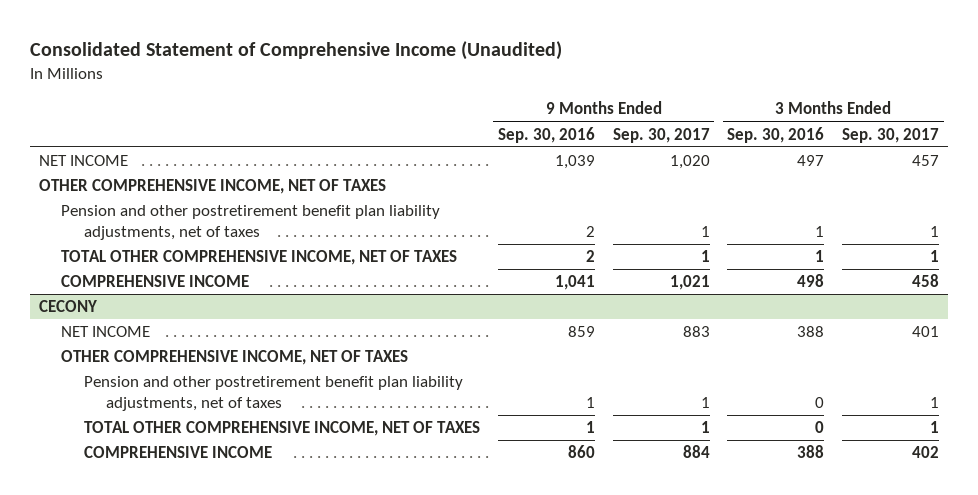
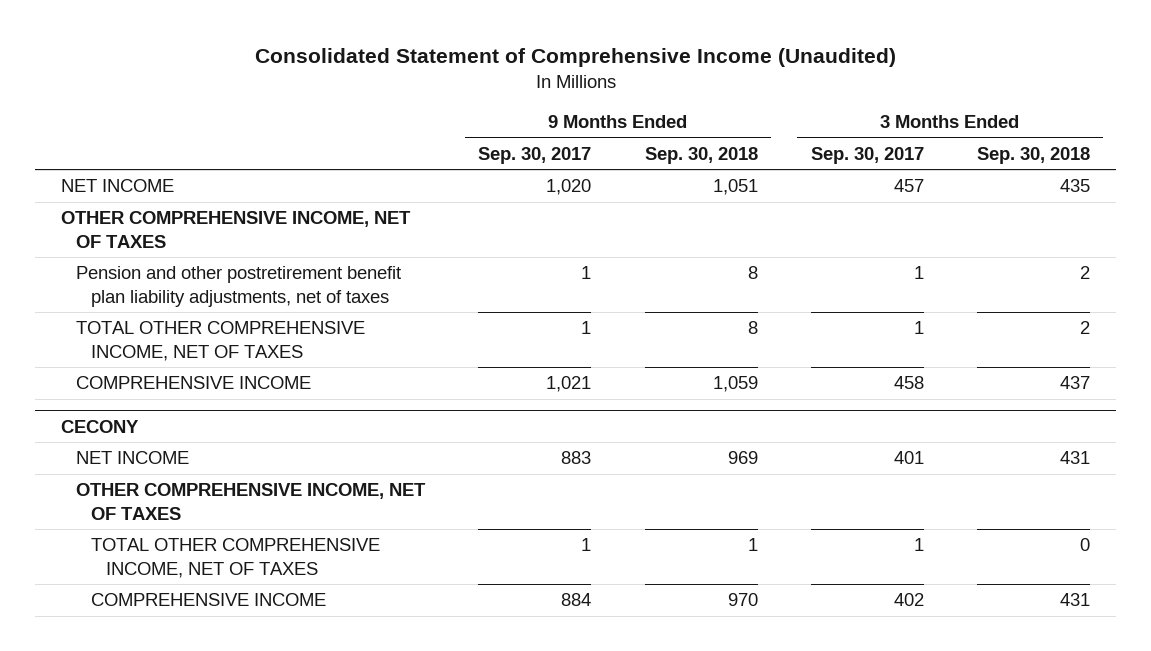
- | 9 Months Ended Sep. 30, 2016 | 9 Months Ended Sep. 30, 2017 | 3 Months Ended Sep. 30, 2016 | 3 Months Ended Sep. 30, 2017
+ | 9 Months Ended Sep. 30, 2017 | 9 Months Ended Sep. 30, 2018 | 3 Months Ended Sep. 30, 2017 | 3 Months Ended Sep. 30, 2018
@ CECONY
- Pension and other postretirement benefit plan liability adjustments, net of taxes | 1 | 1 | 0 | 1

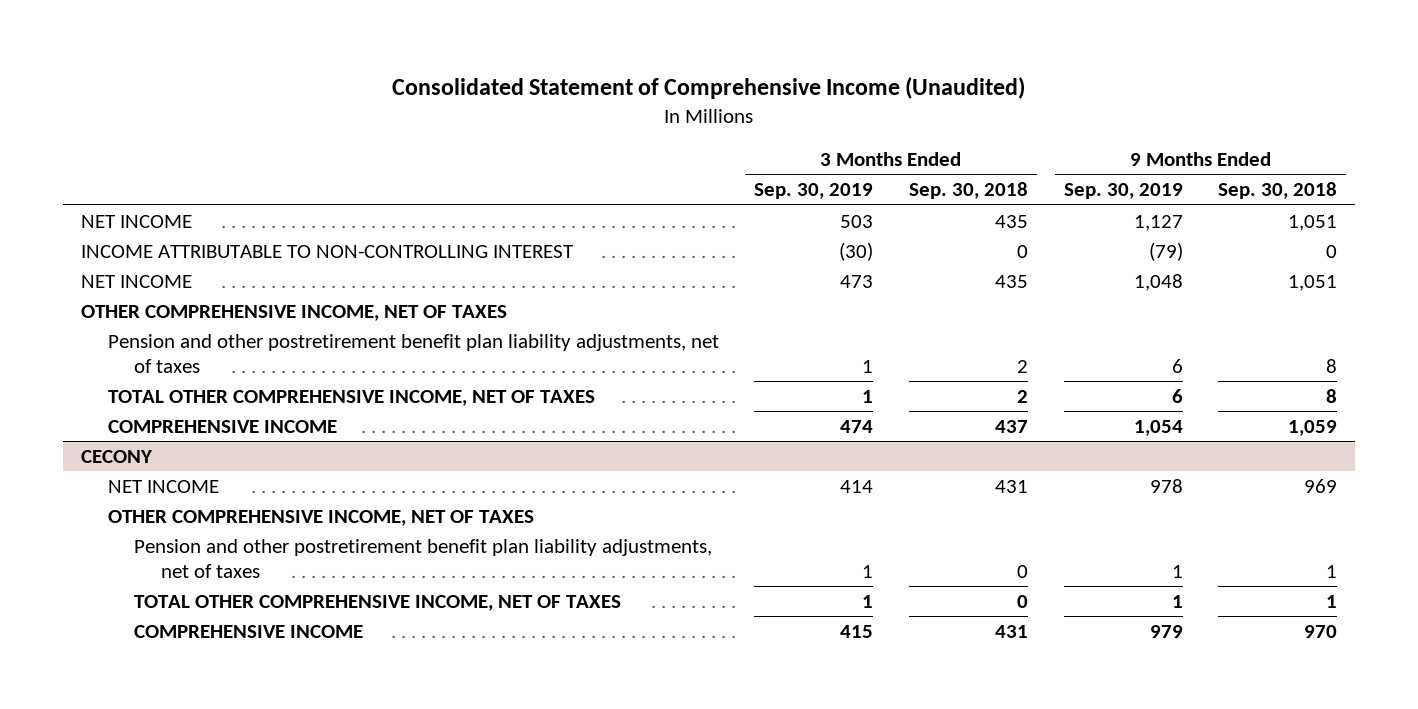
- | 9 Months Ended Sep. 30, 2017 | 9 Months Ended Sep. 30, 2018 | 3 Months Ended Sep. 30, 2017 | 3 Months Ended Sep. 30, 2018
+ | 3 Months Ended Sep. 30, 2019 | 3 Months Ended Sep. 30, 2018 | 9 Months Ended Sep. 30, 2019 | 9 Months Ended Sep. 30, 2018
+ INCOME ATTRIBUTABLE TO NON-CONTROLLING INTEREST | (30) | 0 | (79) | 0
+ NET INCOME | 473 | 435 | 1,048 | 1,051
@ CECONY
+ Pension and other postretirement benefit plan liability adjustments, net of taxes | 1 | 0 | 1 | 1

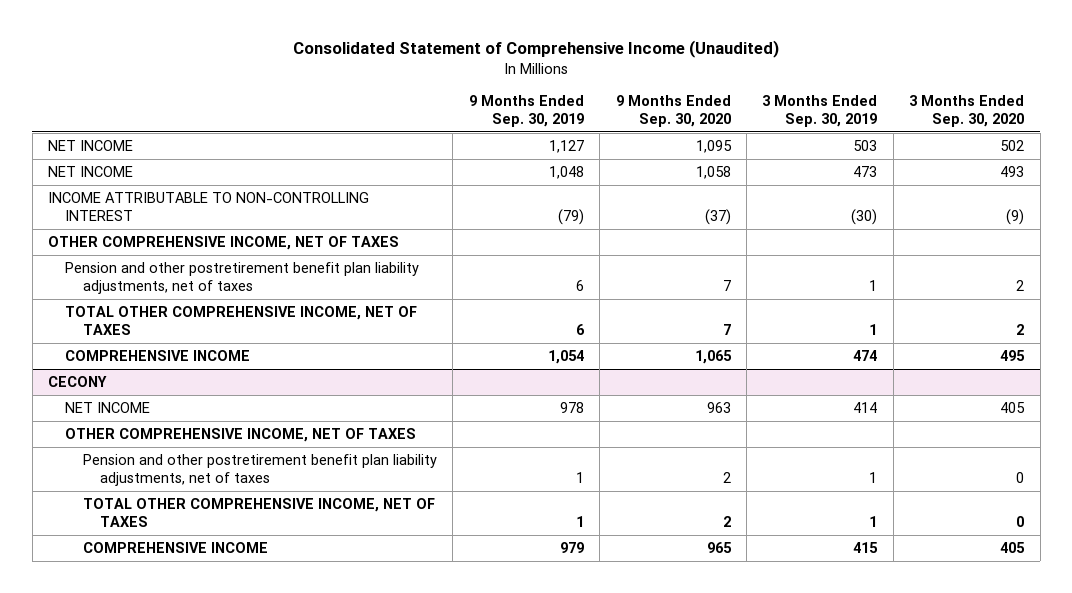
- | 3 Months Ended Sep. 30, 2019 | 3 Months Ended Sep. 30, 2018 | 9 Months Ended Sep. 30, 2019 | 9 Months Ended Sep. 30, 2018
+ | 9 Months Ended Sep. 30, 2019 | 9 Months Ended Sep. 30, 2020 | 3 Months Ended Sep. 30, 2019 | 3 Months Ended Sep. 30, 2020
moved down: INCOME ATTRIBUTABLE TO NON-CONTROLLING INTEREST | (79) | (37) | (30) | (9)

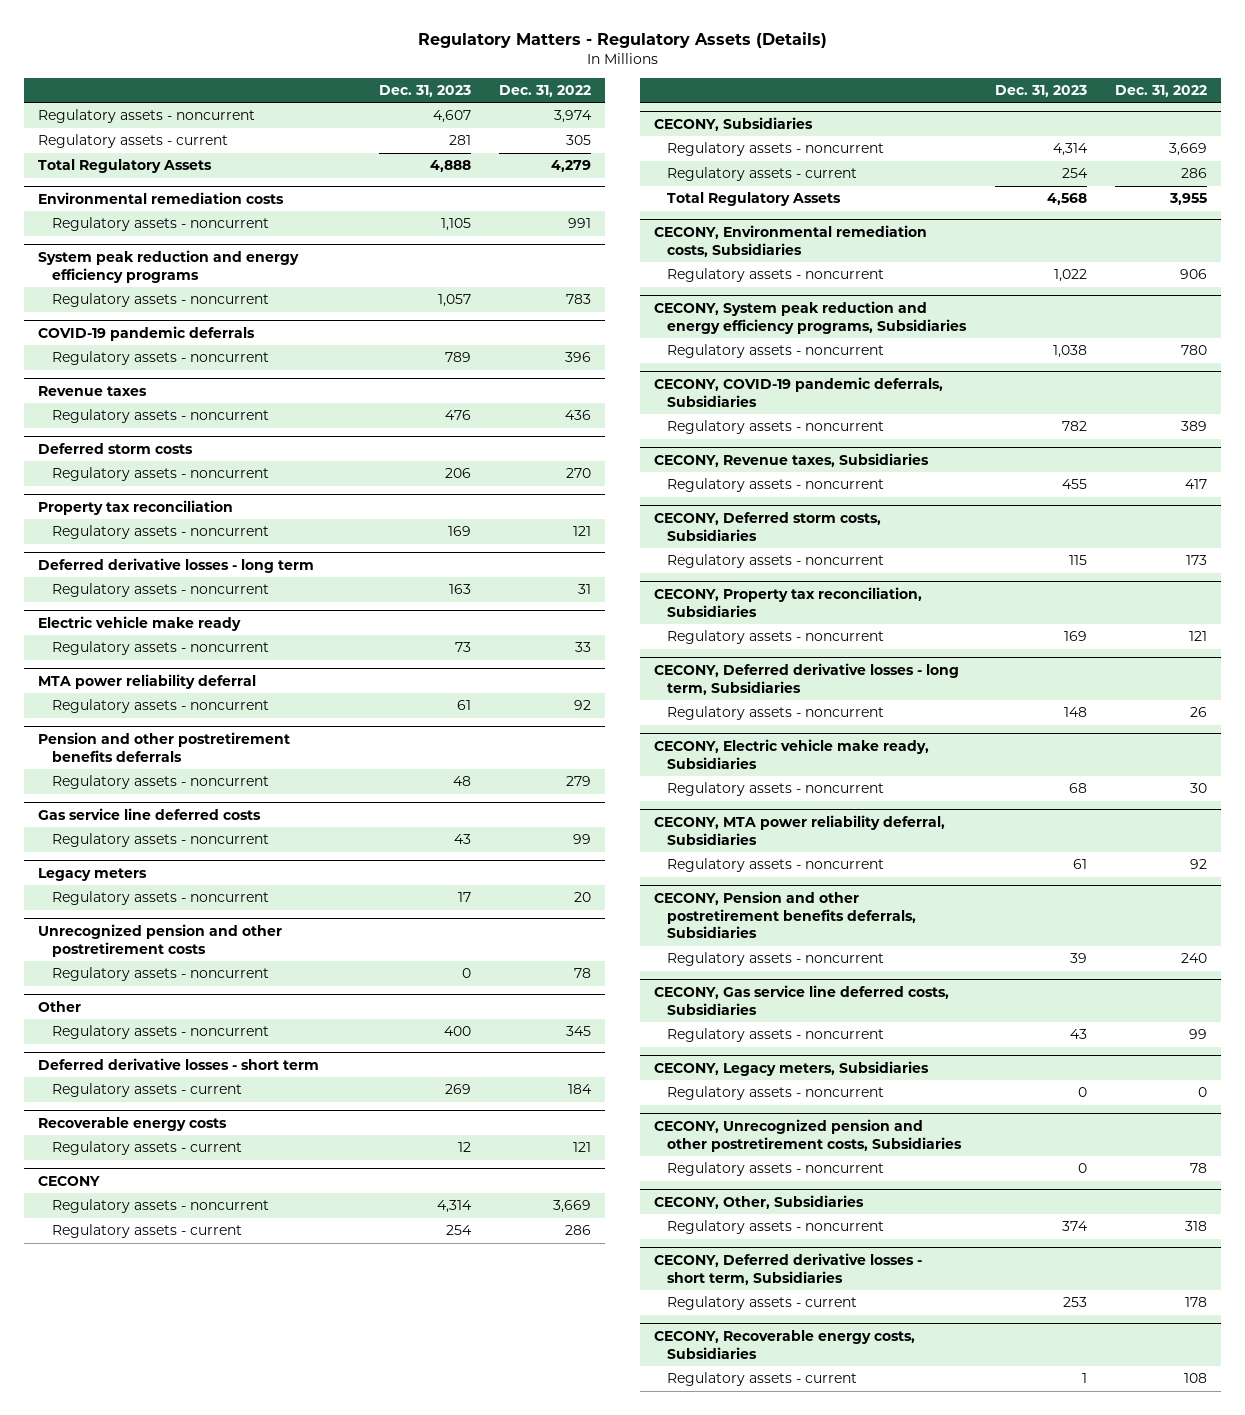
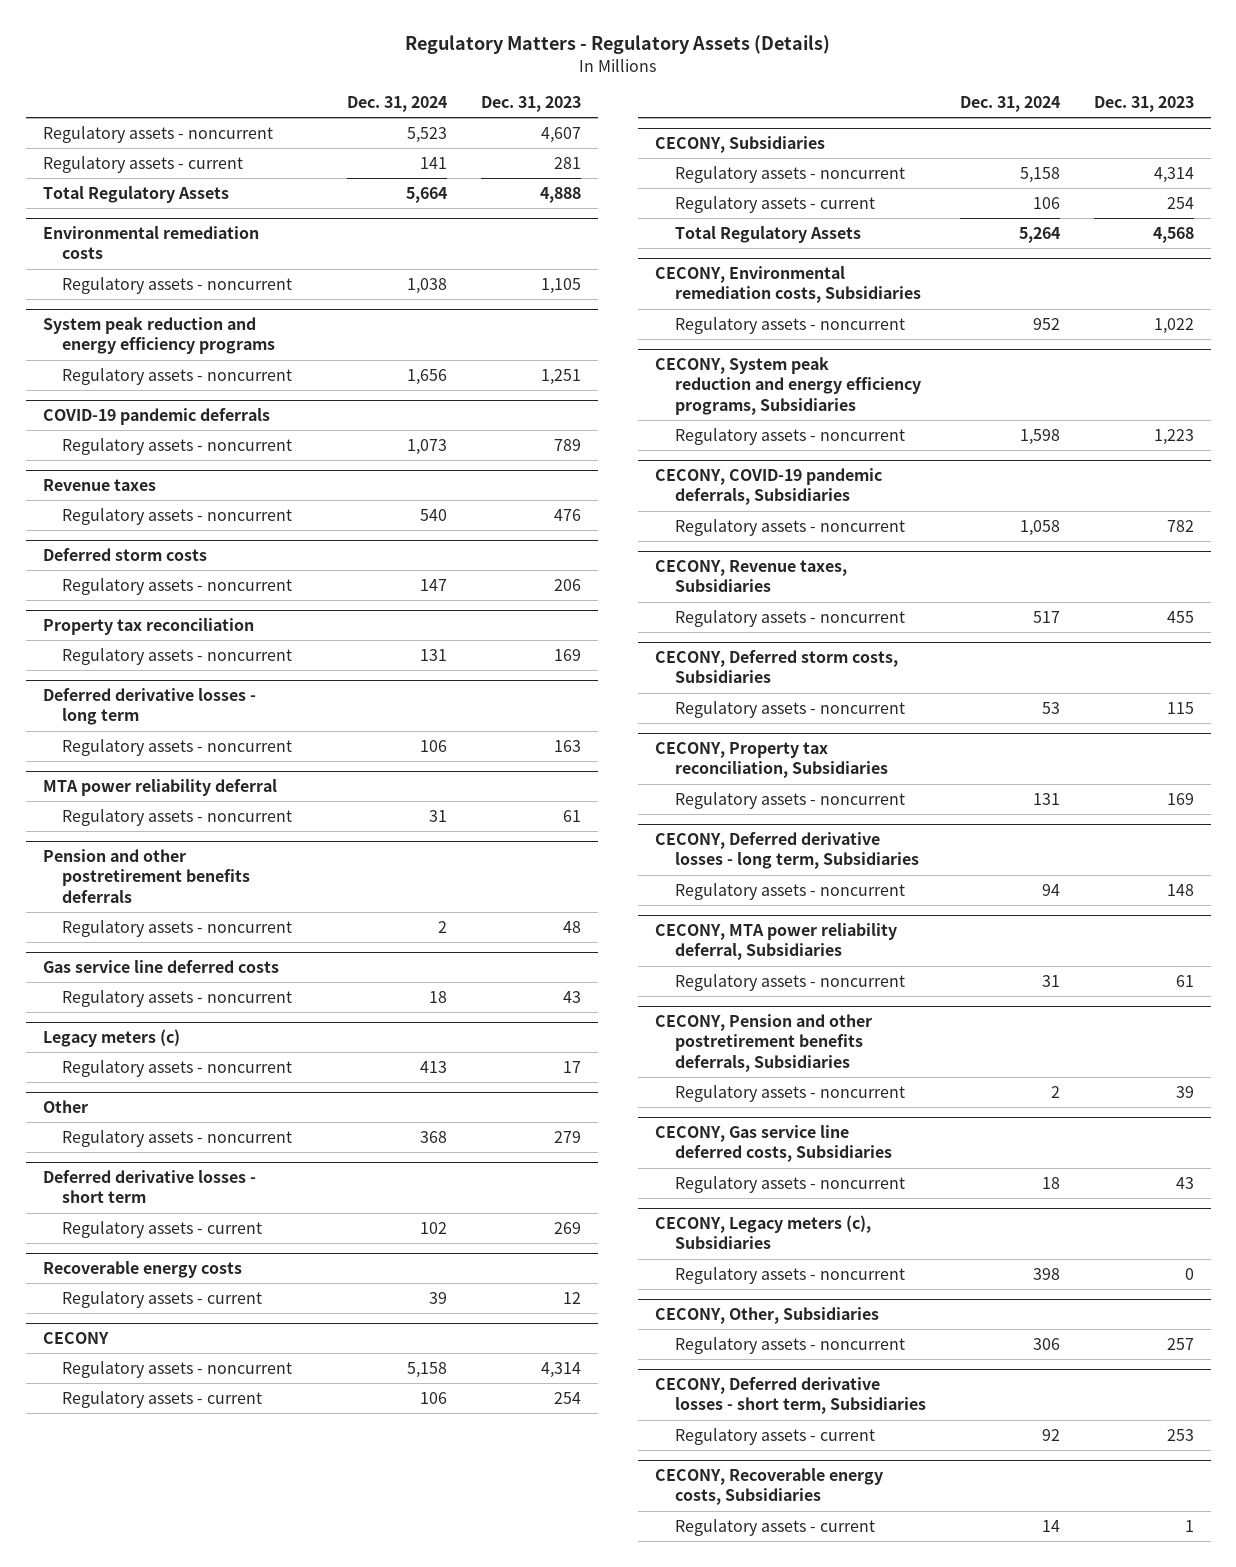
- | Dec. 31, 2023 | Dec. 31, 2022
+ | Dec. 31, 2024 | Dec. 31, 2023
@ System peak reduction and energy efficiency programs
- Regulatory assets - noncurrent | 1,057 | 783
+ Regulatory assets - noncurrent | 1,656 | 1,251
- Electric vehicle make ready
- Regulatory assets - noncurrent | 73 | 33
- Legacy meters
+ Legacy meters (c)
- Unrecognized pension and other postretirement costs
- Regulatory assets - noncurrent | 0 | 78
@ Other
- Regulatory assets - noncurrent | 400 | 345
+ Regulatory assets - noncurrent | 368 | 279
@ CECONY, System peak reduction and energy efficiency programs, Subsidiaries
- Regulatory assets - noncurrent | 1,038 | 780
+ Regulatory assets - noncurrent | 1,598 | 1,223
- CECONY, Electric vehicle make ready, Subsidiaries
- Regulatory assets - noncurrent | 68 | 30
- CECONY, Legacy meters, Subsidiaries
- Regulatory assets - noncurrent | 0 | 0
- CECONY, Unrecognized pension and other postretirement costs, Subsidiaries
+ CECONY, Legacy meters (c), Subsidiaries
@ CECONY, Other, Subsidiaries
- Regulatory assets - noncurrent | 374 | 318
+ Regulatory assets - noncurrent | 306 | 257

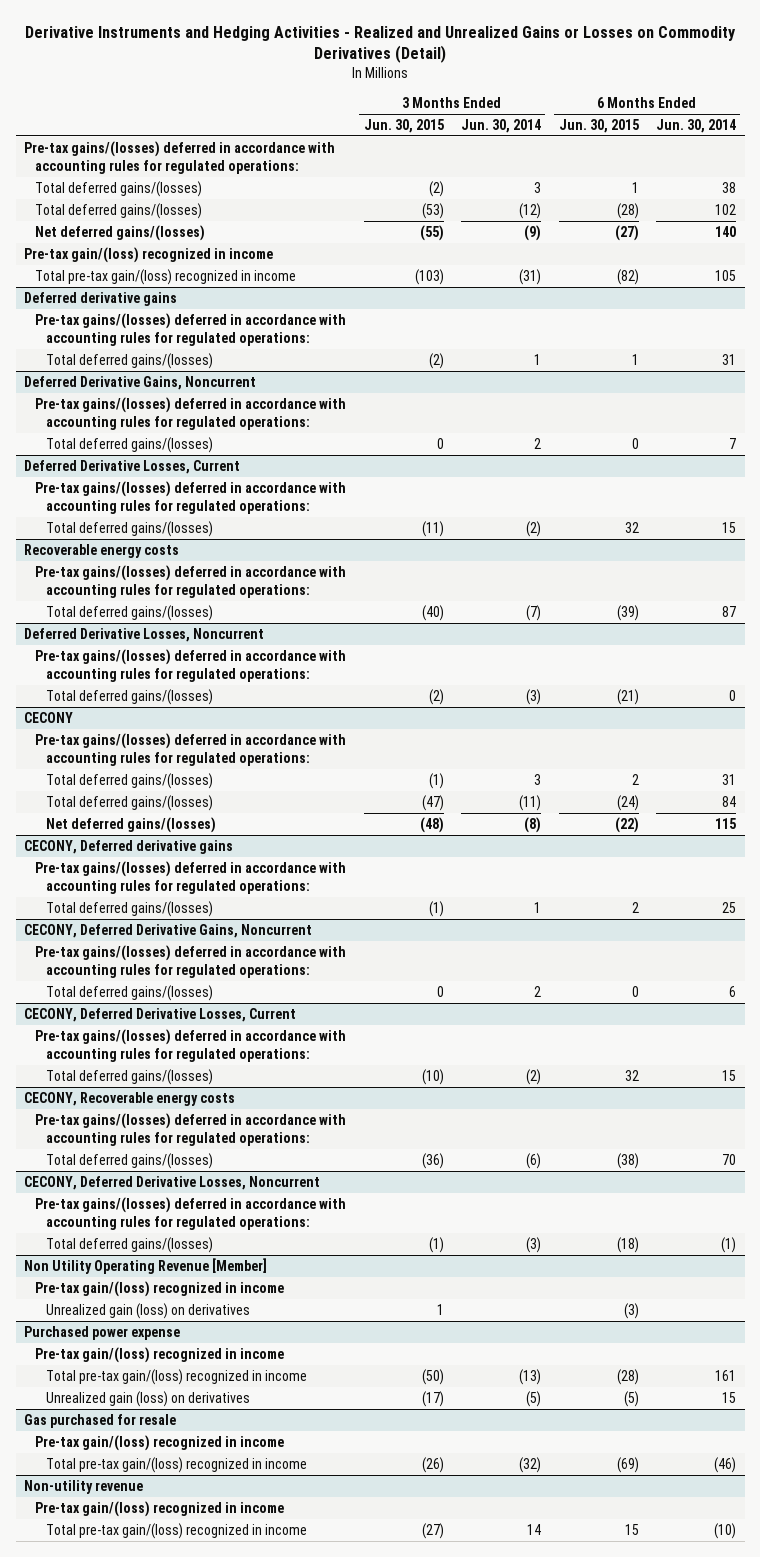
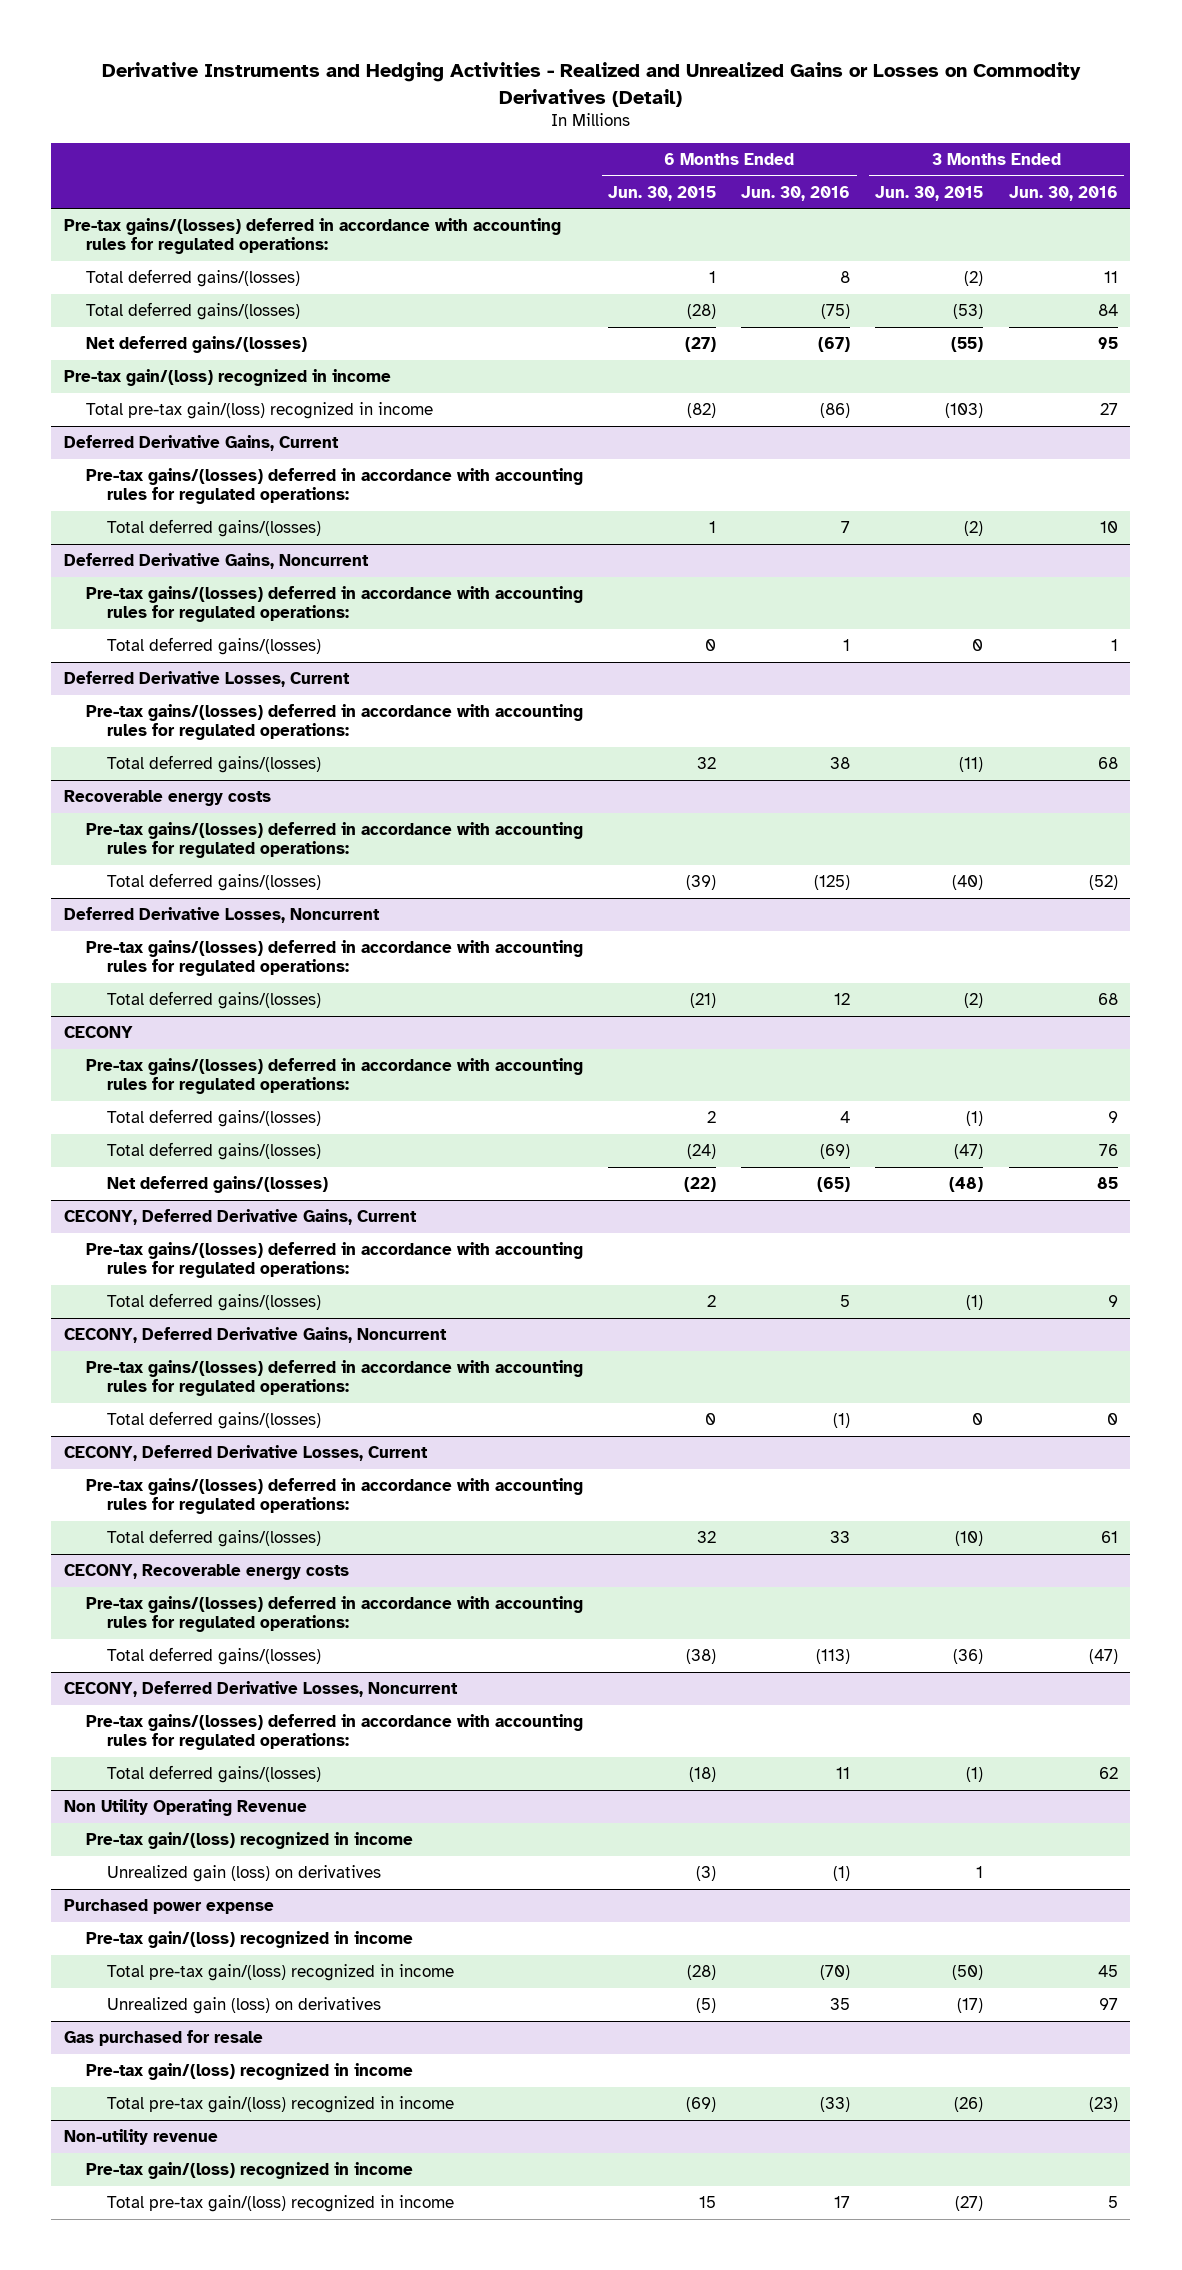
- | 3 Months Ended Jun. 30, 2015 | 3 Months Ended Jun. 30, 2014 | 6 Months Ended Jun. 30, 2015 | 6 Months Ended Jun. 30, 2014
+ | 6 Months Ended Jun. 30, 2015 | 6 Months Ended Jun. 30, 2016 | 3 Months Ended Jun. 30, 2015 | 3 Months Ended Jun. 30, 2016
- Deferred derivative gains
+ Deferred Derivative Gains, Current
- CECONY, Deferred derivative gains
+ CECONY, Deferred Derivative Gains, Current
- Non Utility Operating Revenue [Member]
+ Non Utility Operating Revenue

